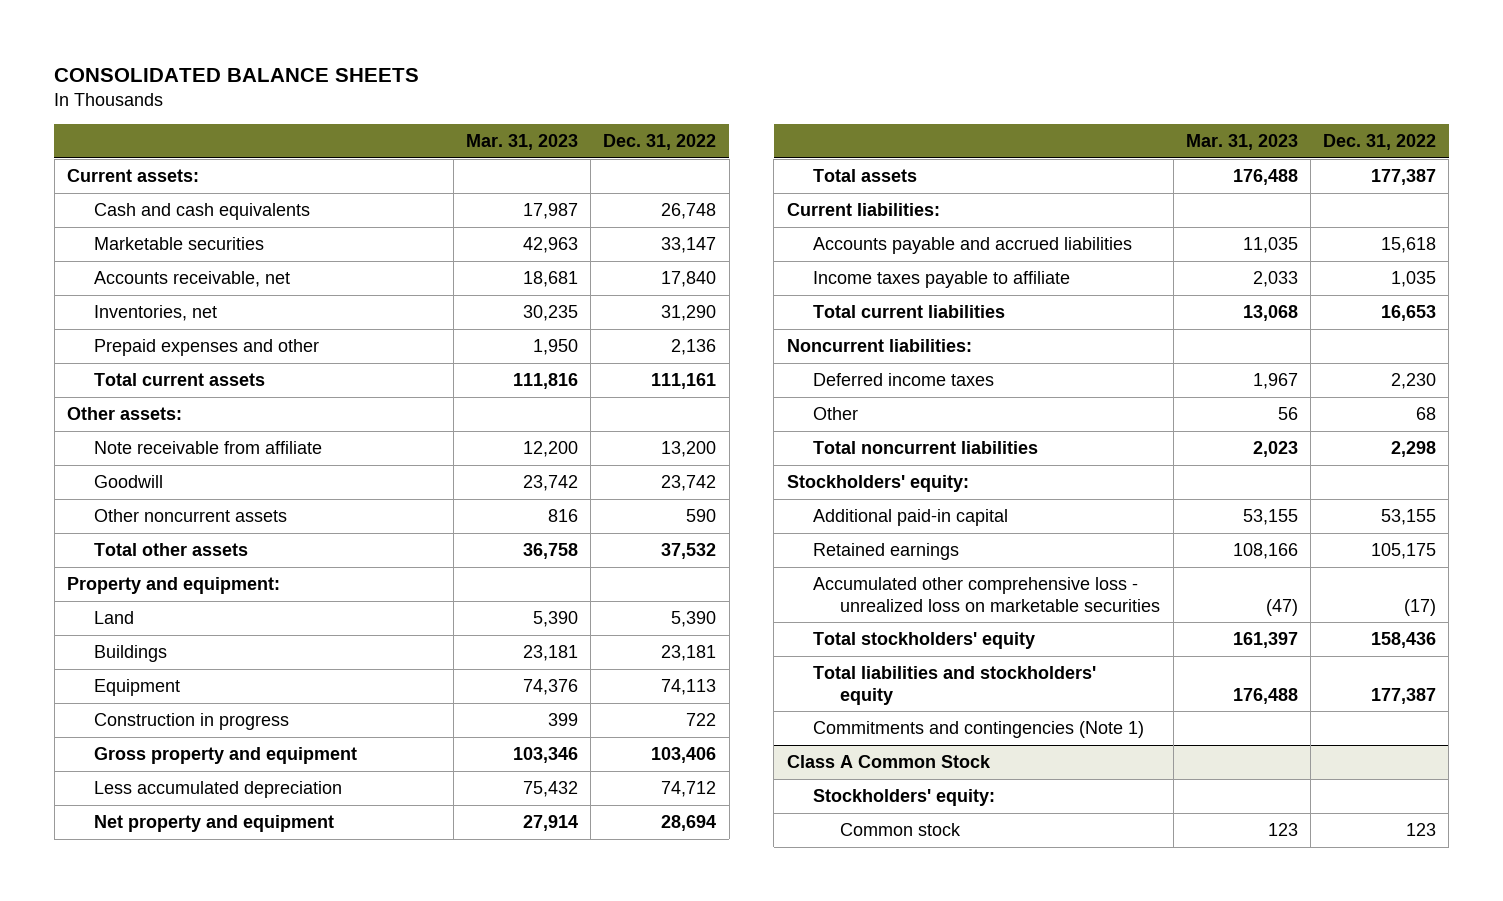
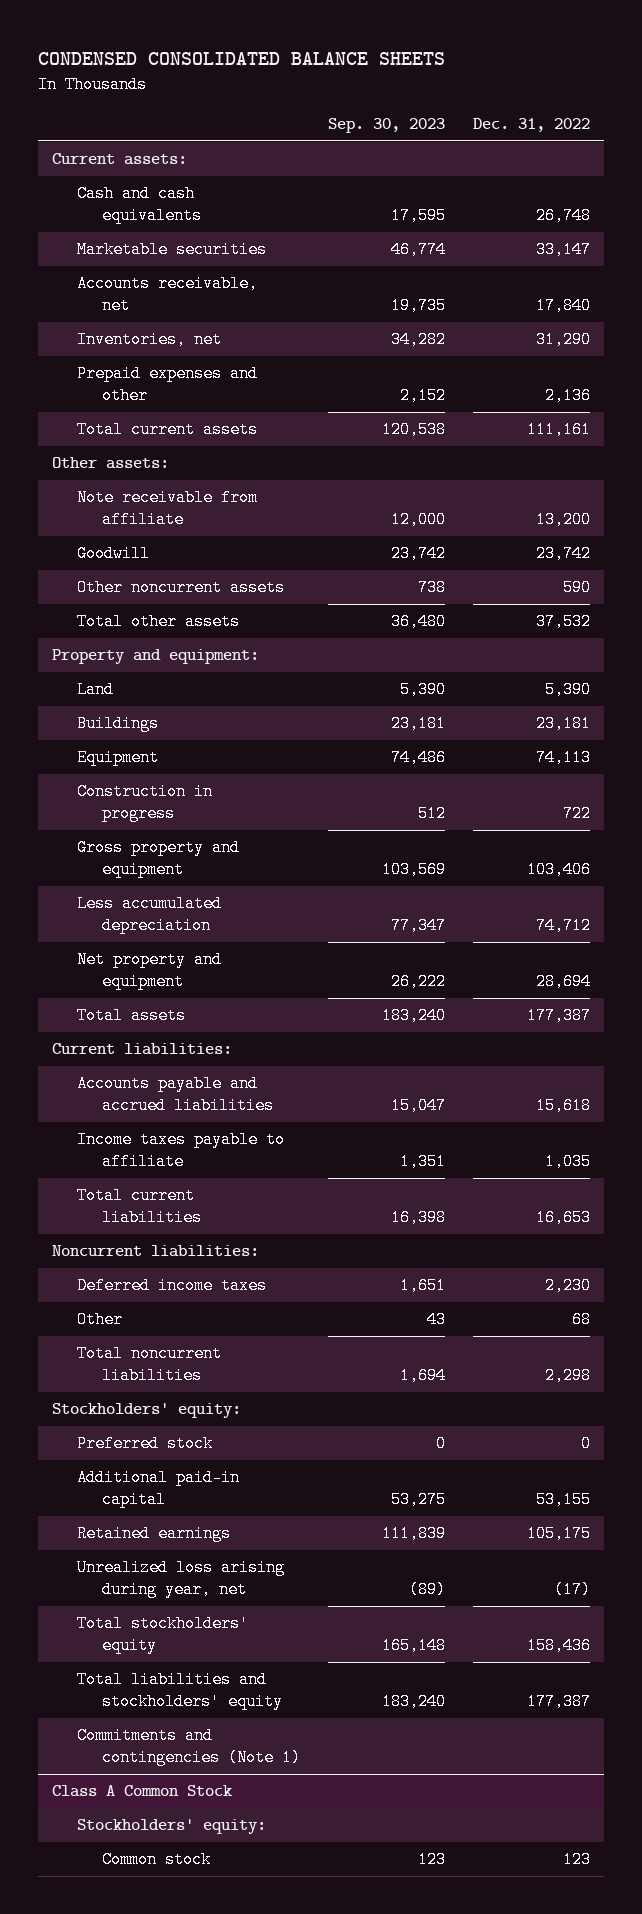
- CONSOLIDATED BALANCE SHEETS
+ CONDENSED CONSOLIDATED BALANCE SHEETS
- | Mar. 31, 2023 | Dec. 31, 2022
+ | Sep. 30, 2023 | Dec. 31, 2022
+ Preferred stock | 0 | 0
- Accumulated other comprehensive loss - unrealized loss on marketable securities | (47) | (17)
+ Unrealized loss arising during year, net | (89) | (17)

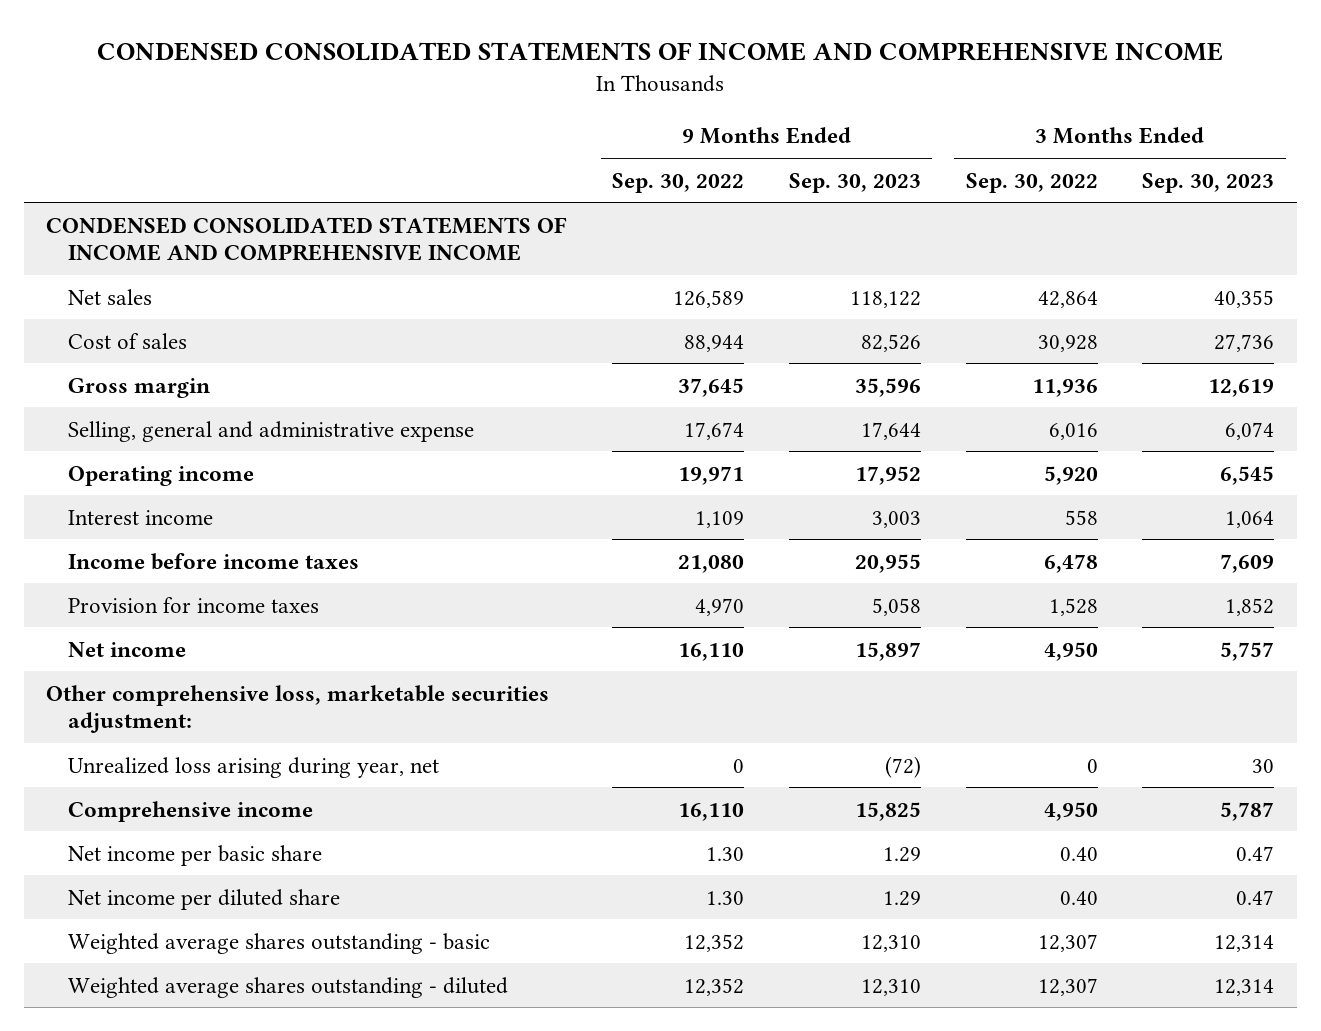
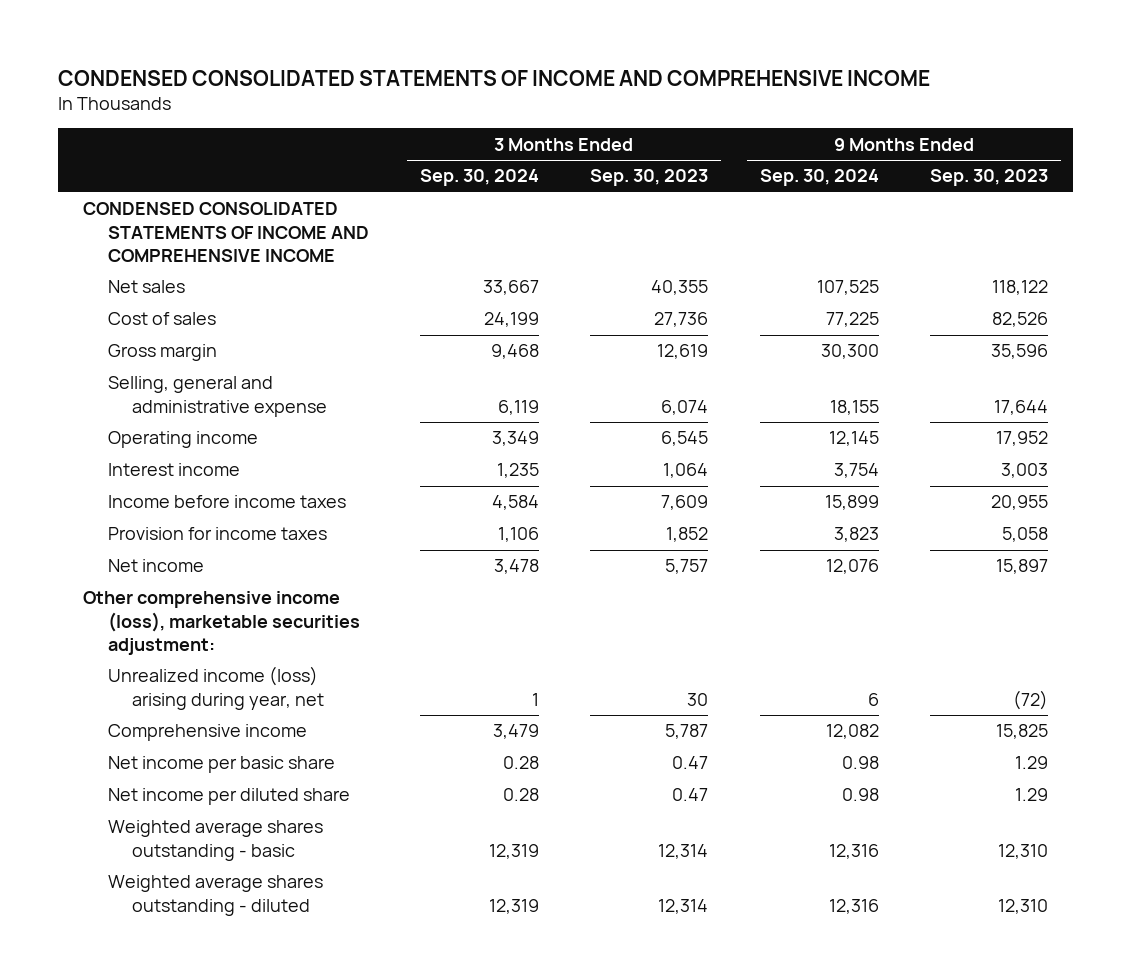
- | 9 Months Ended Sep. 30, 2022 | 9 Months Ended Sep. 30, 2023 | 3 Months Ended Sep. 30, 2022 | 3 Months Ended Sep. 30, 2023
+ | 3 Months Ended Sep. 30, 2024 | 3 Months Ended Sep. 30, 2023 | 9 Months Ended Sep. 30, 2024 | 9 Months Ended Sep. 30, 2023
- Other comprehensive loss, marketable securities adjustment:
- Unrealized loss arising during year, net | 0 | (72) | 0 | 30
+ Other comprehensive income (loss), marketable securities adjustment:
+ Unrealized income (loss) arising during year, net | 1 | 30 | 6 | (72)

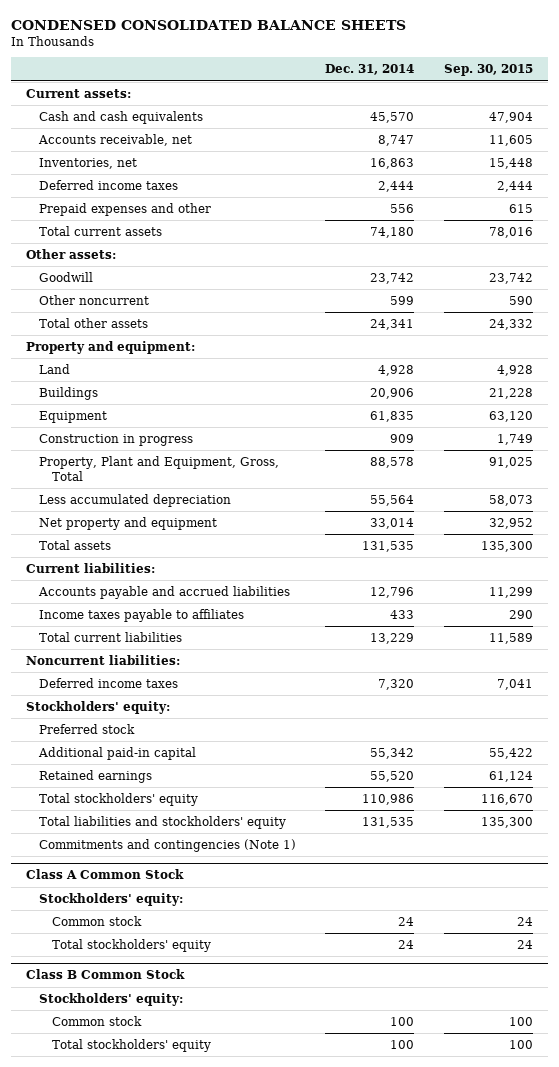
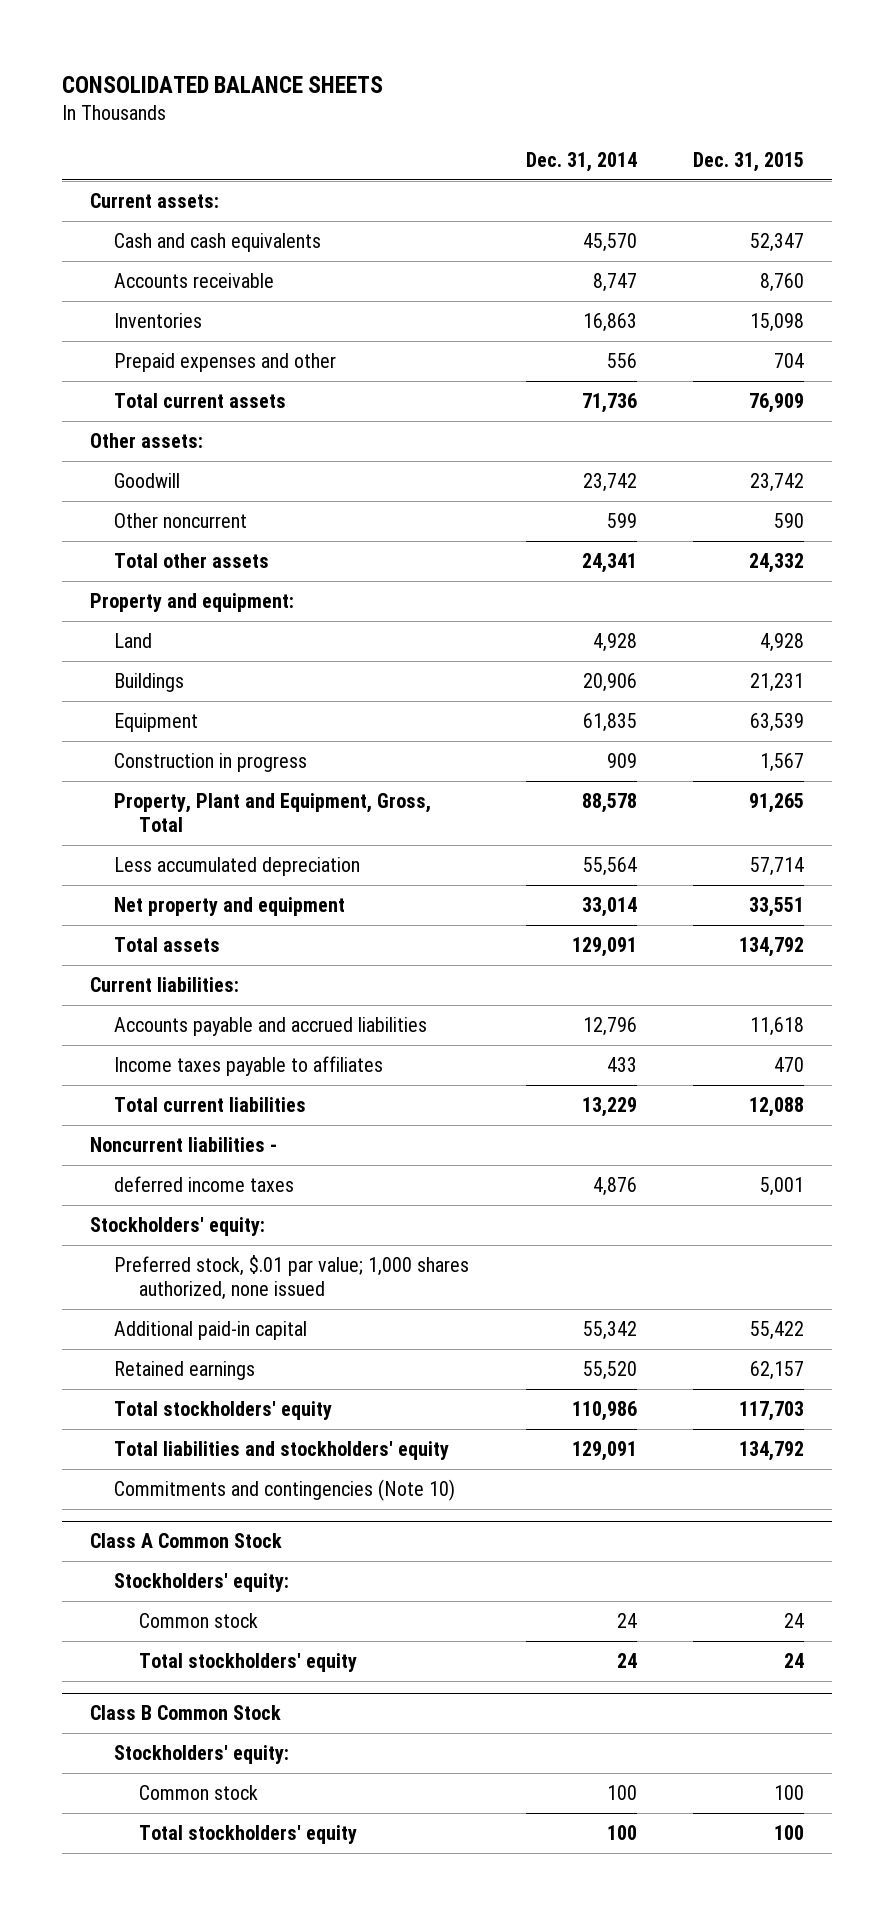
- CONDENSED CONSOLIDATED BALANCE SHEETS
+ CONSOLIDATED BALANCE SHEETS
- | Dec. 31, 2014 | Sep. 30, 2015
+ | Dec. 31, 2014 | Dec. 31, 2015
- Accounts receivable, net | 8,747 | 11,605
- Inventories, net | 16,863 | 15,448
- Deferred income taxes | 2,444 | 2,444
+ Accounts receivable | 8,747 | 8,760
+ Inventories | 16,863 | 15,098
- Total current assets | 74,180 | 78,016
+ Total current assets | 71,736 | 76,909
- Total assets | 131,535 | 135,300
+ Total assets | 129,091 | 134,792
- Noncurrent liabilities:
- Deferred income taxes | 7,320 | 7,041
+ Noncurrent liabilities -
+ deferred income taxes | 4,876 | 5,001
- Preferred stock
+ Preferred stock, $.01 par value; 1,000 shares authorized, none issued
- Total liabilities and stockholders' equity | 131,535 | 135,300
- Commitments and contingencies (Note 1)
+ Total liabilities and stockholders' equity | 129,091 | 134,792
+ Commitments and contingencies (Note 10)

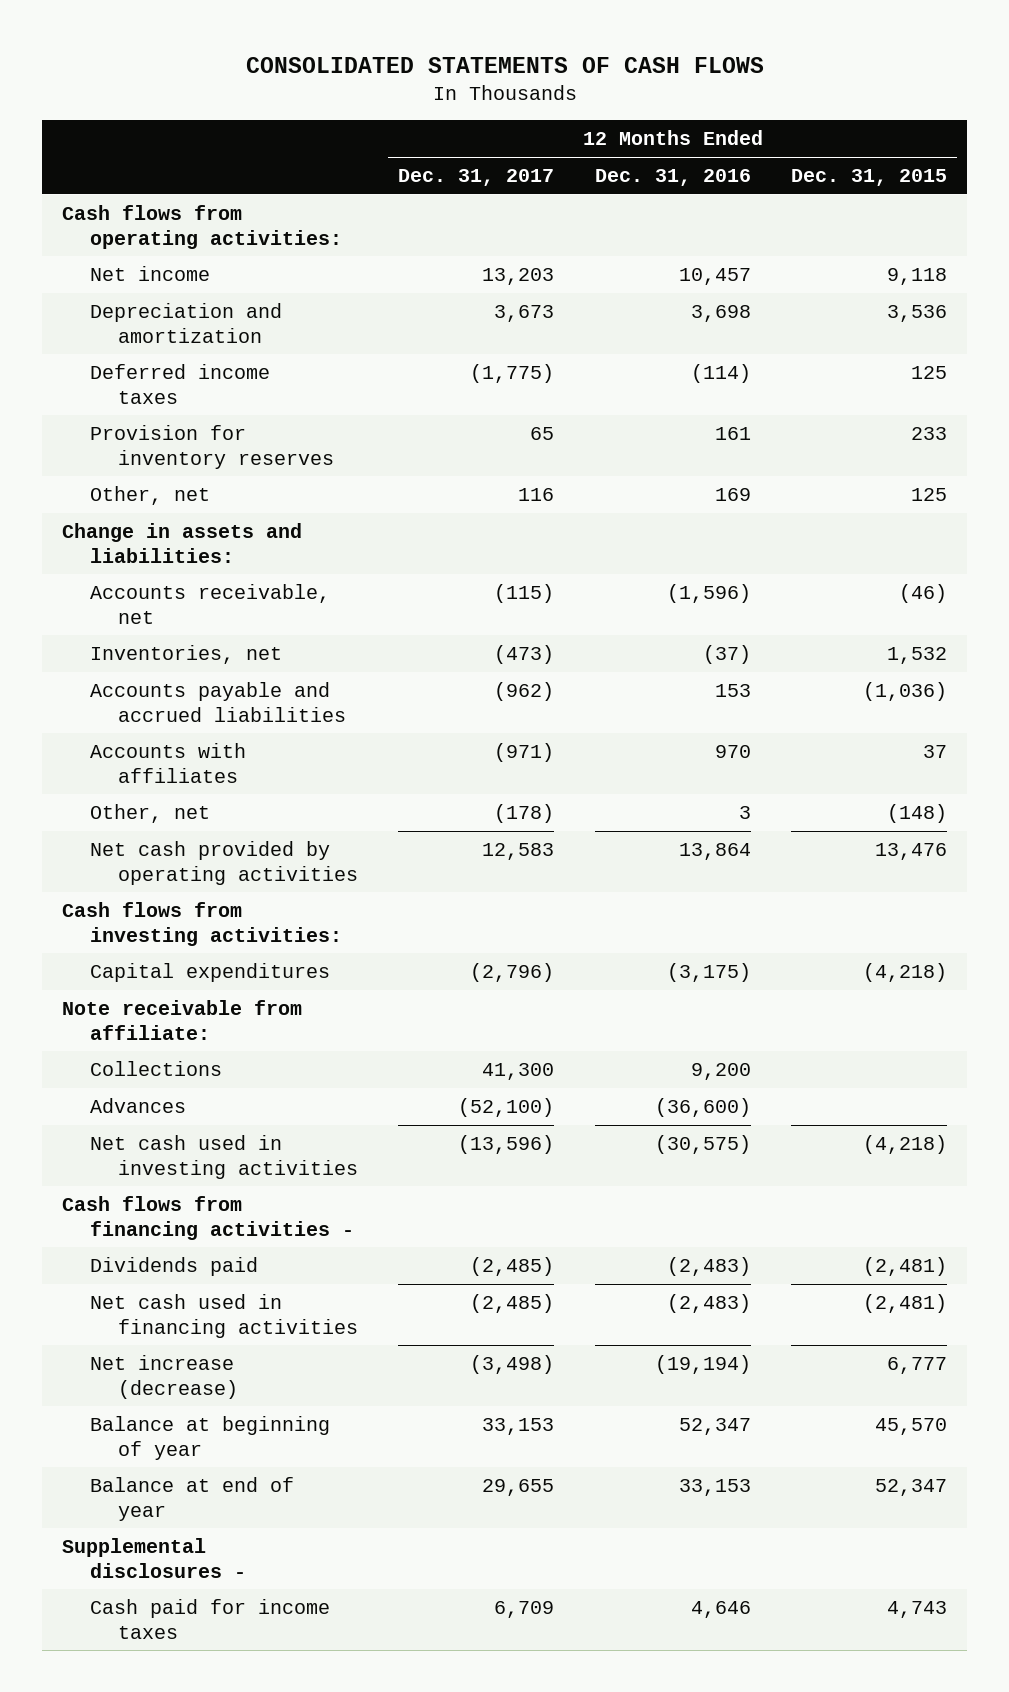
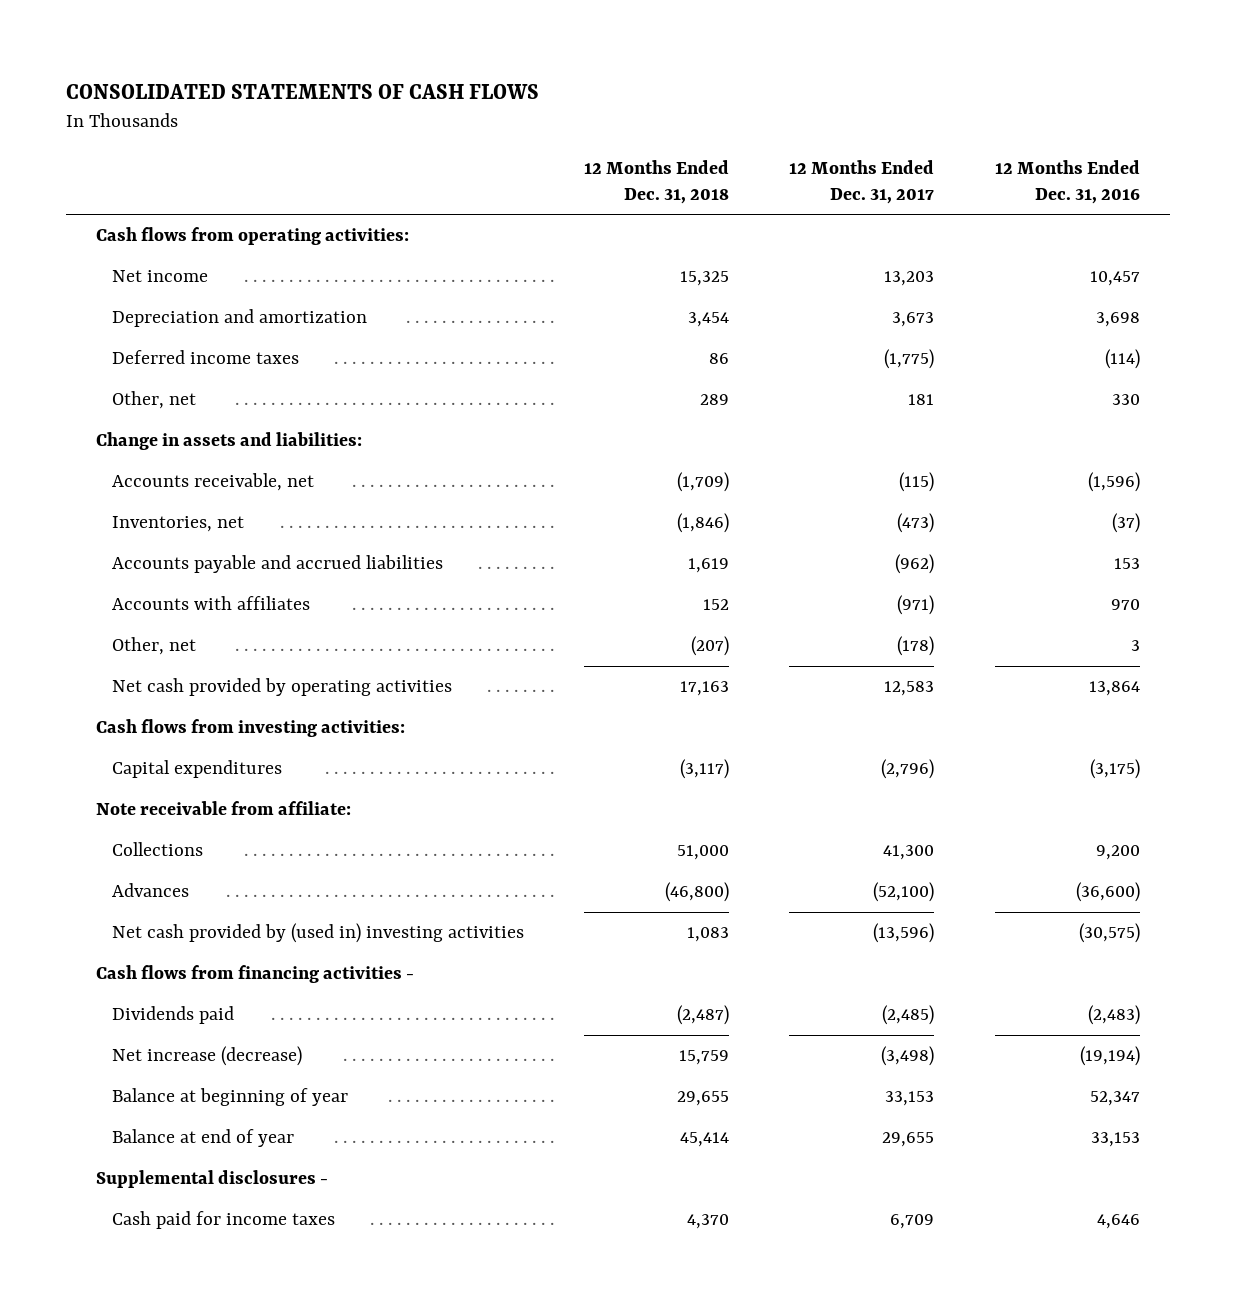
- | 12 Months Ended Dec. 31, 2017 | 12 Months Ended Dec. 31, 2016 | 12 Months Ended Dec. 31, 2015
+ | 12 Months Ended Dec. 31, 2018 | 12 Months Ended Dec. 31, 2017 | 12 Months Ended Dec. 31, 2016
- Provision for inventory reserves | 65 | 161 | 233
- Other, net | 116 | 169 | 125
+ Other, net | 289 | 181 | 330
- Net cash used in investing activities | (13,596) | (30,575) | (4,218)
+ Net cash provided by (used in) investing activities | 1,083 | (13,596) | (30,575)
- Net cash used in financing activities | (2,485) | (2,483) | (2,481)

